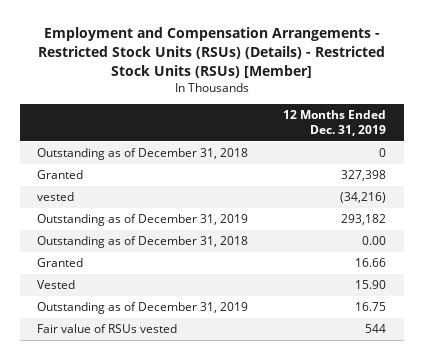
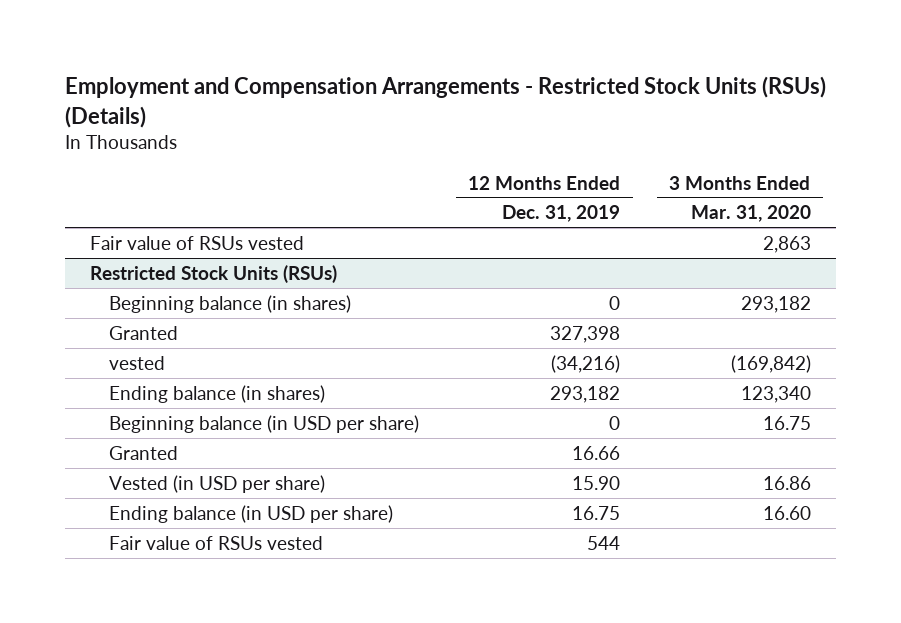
- Employment and Compensation Arrangements - Restricted Stock Units (RSUs) (Details) - Restricted Stock Units (RSUs) [Member]
+ Employment and Compensation Arrangements - Restricted Stock Units (RSUs) (Details)
- | 12 Months Ended Dec. 31, 2019
+ | 12 Months Ended Dec. 31, 2019 | 3 Months Ended Mar. 31, 2020
- Outstanding as of December 31, 2018 | 0
+ Fair value of RSUs vested | | 2,863
+ Restricted Stock Units (RSUs)
+ Beginning balance (in shares) | 0 | 293,182
- Outstanding as of December 31, 2019 | 293,182
- Outstanding as of December 31, 2018 | 0.00
+ Ending balance (in shares) | 293,182 | 123,340
+ Beginning balance (in USD per share) | 0 | 16.75
- Vested | 15.90
- Outstanding as of December 31, 2019 | 16.75
+ Vested (in USD per share) | 15.90 | 16.86
+ Ending balance (in USD per share) | 16.75 | 16.60

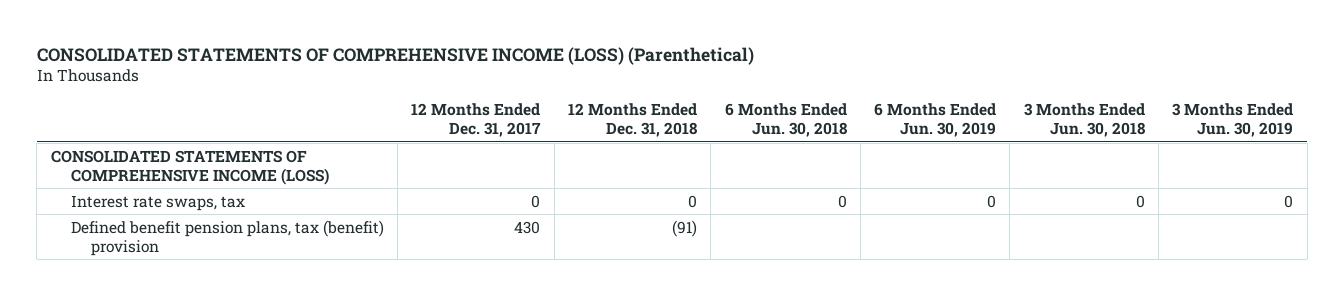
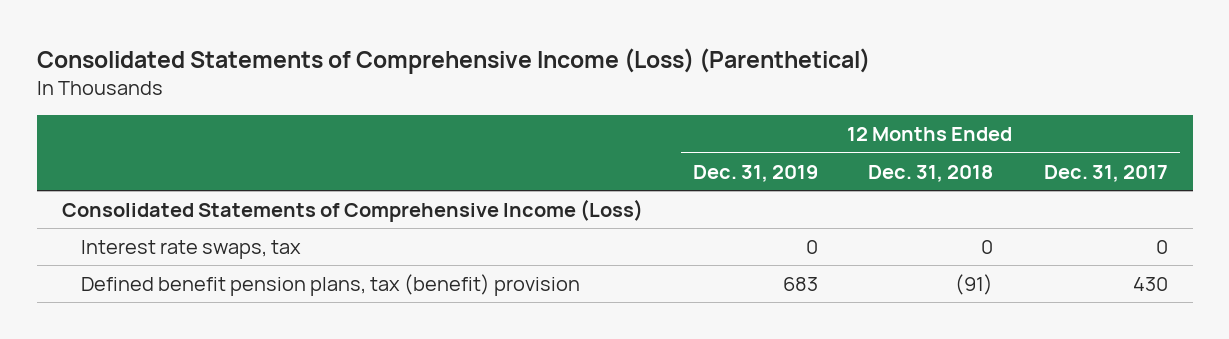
- CONSOLIDATED STATEMENTS OF COMPREHENSIVE INCOME (LOSS) (Parenthetical)
+ Consolidated Statements of Comprehensive Income (Loss) (Parenthetical)
- | 12 Months Ended Dec. 31, 2017 | 12 Months Ended Dec. 31, 2018 | 6 Months Ended Jun. 30, 2018 | 6 Months Ended Jun. 30, 2019 | 3 Months Ended Jun. 30, 2018 | 3 Months Ended Jun. 30, 2019
+ | 12 Months Ended Dec. 31, 2019 | 12 Months Ended Dec. 31, 2018 | 12 Months Ended Dec. 31, 2017
- CONSOLIDATED STATEMENTS OF COMPREHENSIVE INCOME (LOSS)
+ Consolidated Statements of Comprehensive Income (Loss)

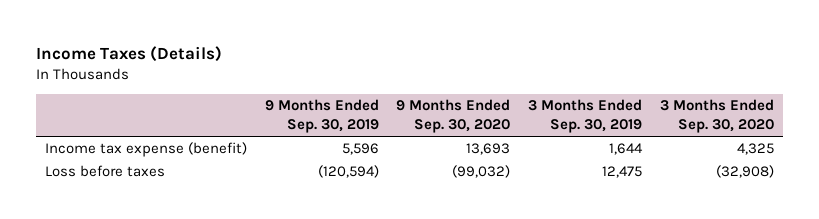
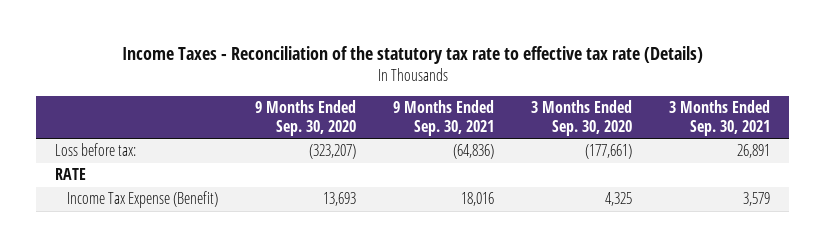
- Income Taxes (Details)
+ Income Taxes - Reconciliation of the statutory tax rate to effective tax rate (Details)
- | 9 Months Ended Sep. 30, 2019 | 9 Months Ended Sep. 30, 2020 | 3 Months Ended Sep. 30, 2019 | 3 Months Ended Sep. 30, 2020
+ | 9 Months Ended Sep. 30, 2020 | 9 Months Ended Sep. 30, 2021 | 3 Months Ended Sep. 30, 2020 | 3 Months Ended Sep. 30, 2021
- Income tax expense (benefit) | 5,596 | 13,693 | 1,644 | 4,325
- Loss before taxes | (120,594) | (99,032) | 12,475 | (32,908)
+ Loss before tax: | (323,207) | (64,836) | (177,661) | 26,891
+ RATE
+ Income Tax Expense (Benefit) | 13,693 | 18,016 | 4,325 | 3,579

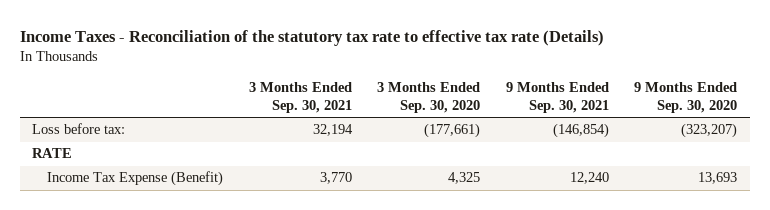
- | 9 Months Ended Sep. 30, 2020 | 9 Months Ended Sep. 30, 2021 | 3 Months Ended Sep. 30, 2020 | 3 Months Ended Sep. 30, 2021
+ | 3 Months Ended Sep. 30, 2021 | 3 Months Ended Sep. 30, 2020 | 9 Months Ended Sep. 30, 2021 | 9 Months Ended Sep. 30, 2020
- Loss before tax: | (323,207) | (64,836) | (177,661) | 26,891
+ Loss before tax: | 32,194 | (177,661) | (146,854) | (323,207)
- Income Tax Expense (Benefit) | 13,693 | 18,016 | 4,325 | 3,579
+ Income Tax Expense (Benefit) | 3,770 | 4,325 | 12,240 | 13,693

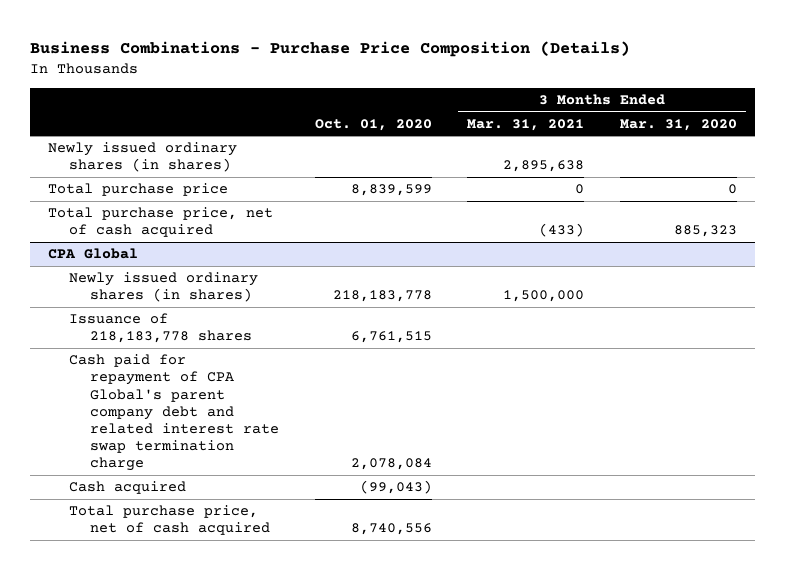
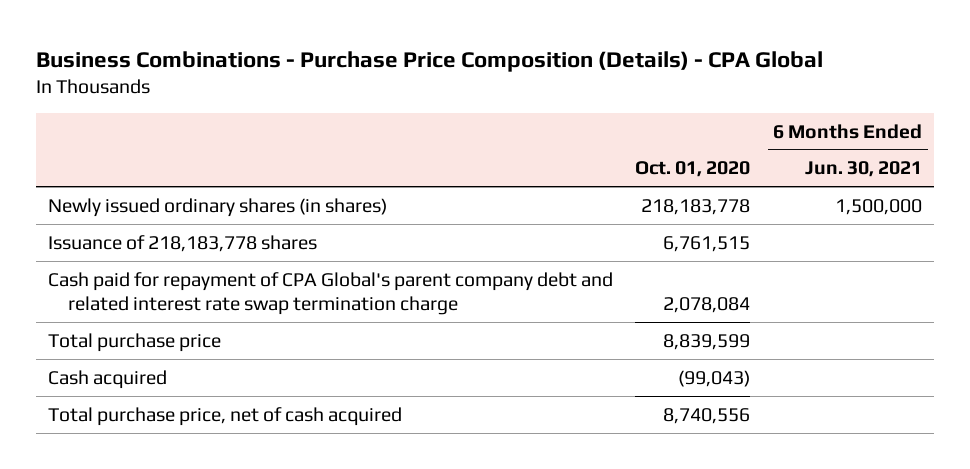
- Business Combinations - Purchase Price Composition (Details)
+ Business Combinations - Purchase Price Composition (Details) - CPA Global
- | Oct. 01, 2020 | 3 Months Ended Mar. 31, 2021 | 3 Months Ended Mar. 31, 2020
+ | Oct. 01, 2020 | 6 Months Ended Jun. 30, 2021
- Newly issued ordinary shares (in shares) | | 2,895,638 |
- Total purchase price, net of cash acquired | | (433) | 885,323
- CPA Global
moved down: Total purchase price | 8,839,599 |

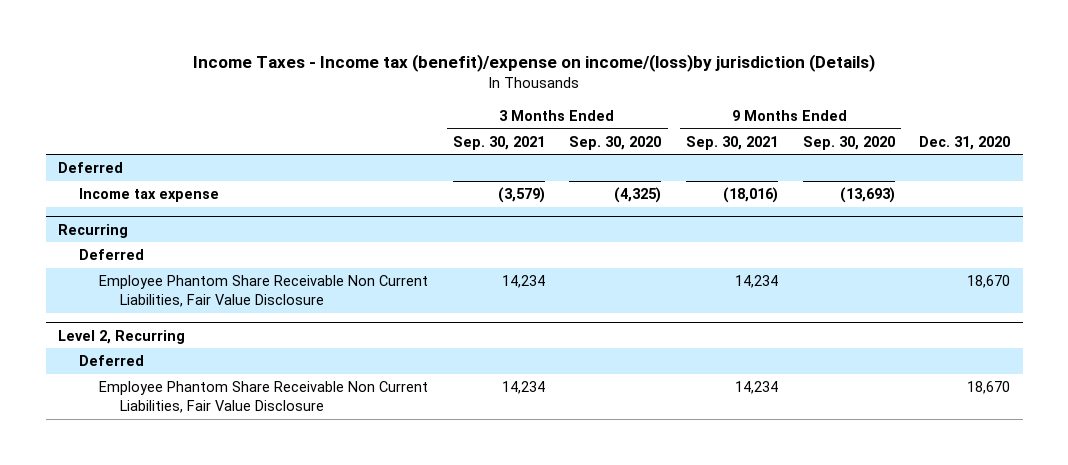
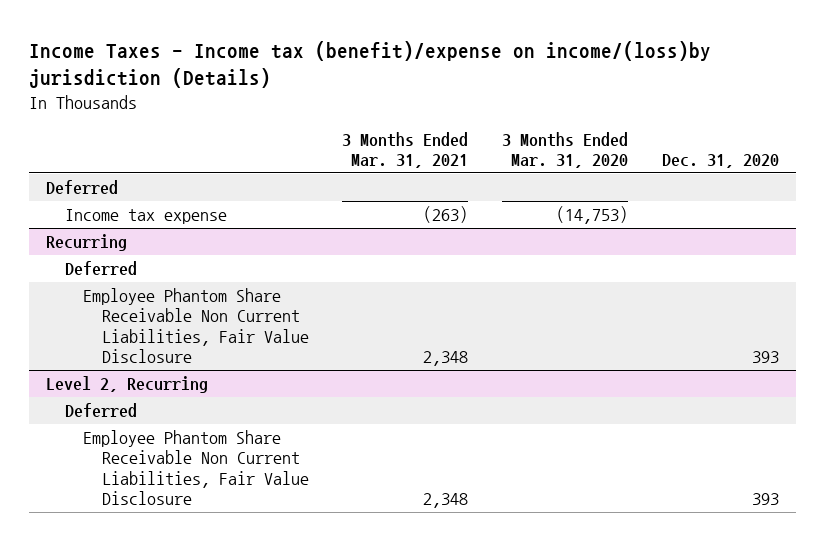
- | 3 Months Ended Sep. 30, 2021 | 3 Months Ended Sep. 30, 2020 | 9 Months Ended Sep. 30, 2021 | 9 Months Ended Sep. 30, 2020 | Dec. 31, 2020
+ | 3 Months Ended Mar. 31, 2021 | 3 Months Ended Mar. 31, 2020 | Dec. 31, 2020
@ Recurring
- Employee Phantom Share Receivable Non Current Liabilities, Fair Value Disclosure | 14,234 | | 14,234 | | 18,670
+ Employee Phantom Share Receivable Non Current Liabilities, Fair Value Disclosure | 2,348 | | 393
@ Level 2, Recurring
- Employee Phantom Share Receivable Non Current Liabilities, Fair Value Disclosure | 14,234 | | 14,234 | | 18,670
+ Employee Phantom Share Receivable Non Current Liabilities, Fair Value Disclosure | 2,348 | | 393

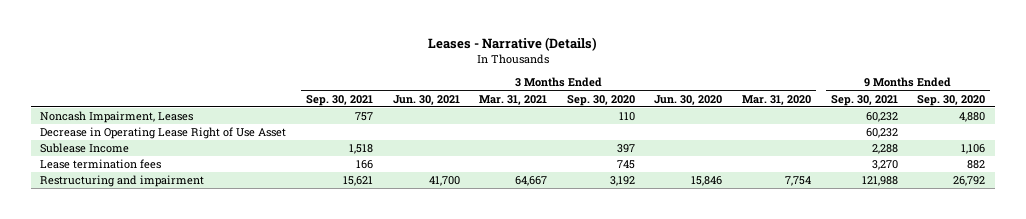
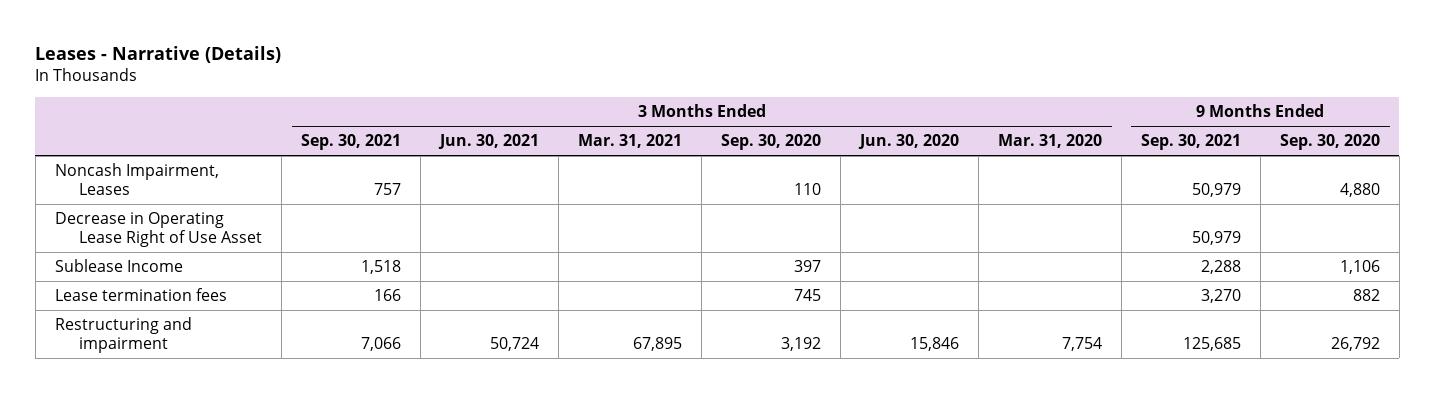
- Noncash Impairment, Leases | 757 | | | 110 | | | 60,232 | 4,880
- Decrease in Operating Lease Right of Use Asset | | | | | | | 60,232 |
+ Noncash Impairment, Leases | 757 | | | 110 | | | 50,979 | 4,880
+ Decrease in Operating Lease Right of Use Asset | | | | | | | 50,979 |
- Restructuring and impairment | 15,621 | 41,700 | 64,667 | 3,192 | 15,846 | 7,754 | 121,988 | 26,792
+ Restructuring and impairment | 7,066 | 50,724 | 67,895 | 3,192 | 15,846 | 7,754 | 125,685 | 26,792

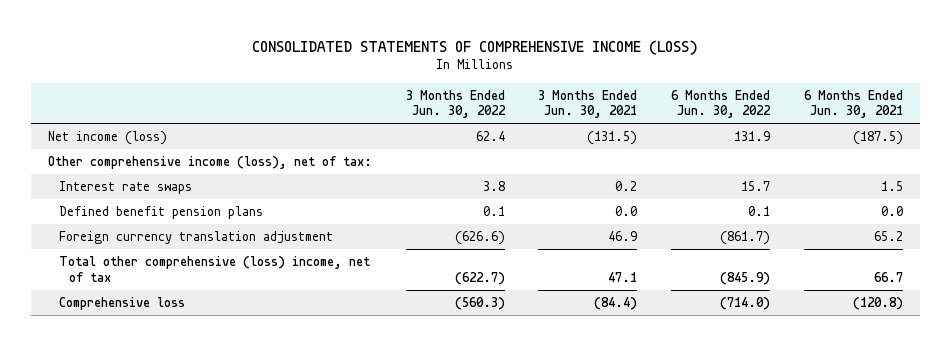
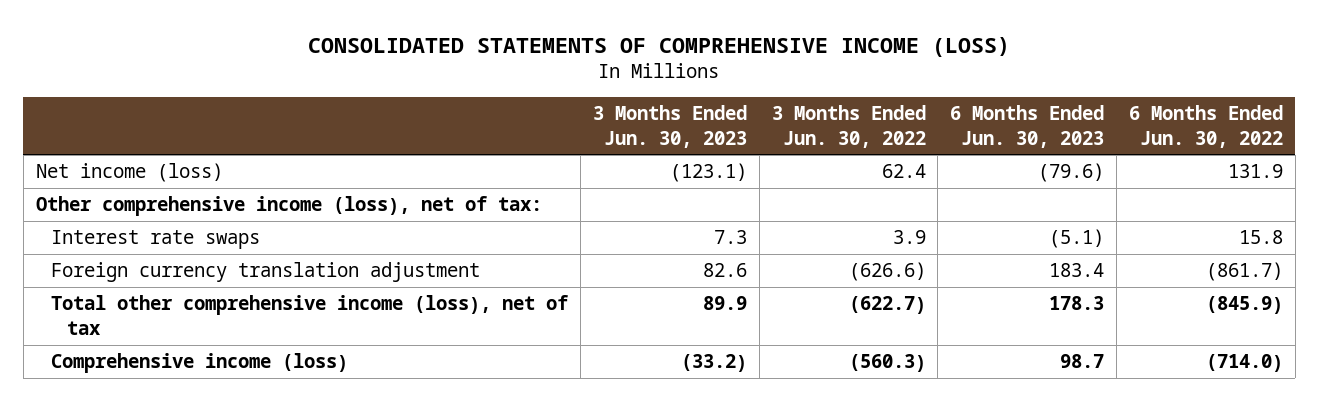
- | 3 Months Ended Jun. 30, 2022 | 3 Months Ended Jun. 30, 2021 | 6 Months Ended Jun. 30, 2022 | 6 Months Ended Jun. 30, 2021
+ | 3 Months Ended Jun. 30, 2023 | 3 Months Ended Jun. 30, 2022 | 6 Months Ended Jun. 30, 2023 | 6 Months Ended Jun. 30, 2022
- Interest rate swaps | 3.8 | 0.2 | 15.7 | 1.5
- Defined benefit pension plans | 0.1 | 0.0 | 0.1 | 0.0
+ Interest rate swaps | 7.3 | 3.9 | (5.1) | 15.8
- Total other comprehensive (loss) income, net of tax | (622.7) | 47.1 | (845.9) | 66.7
- Comprehensive loss | (560.3) | (84.4) | (714.0) | (120.8)
+ Total other comprehensive income (loss), net of tax | 89.9 | (622.7) | 178.3 | (845.9)
+ Comprehensive income (loss) | (33.2) | (560.3) | 98.7 | (714.0)

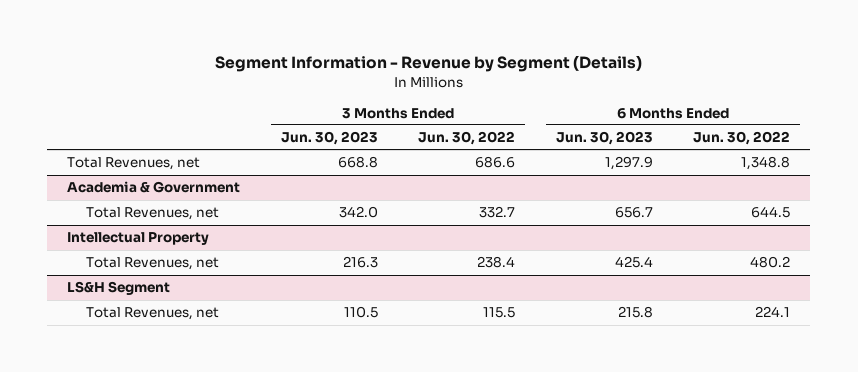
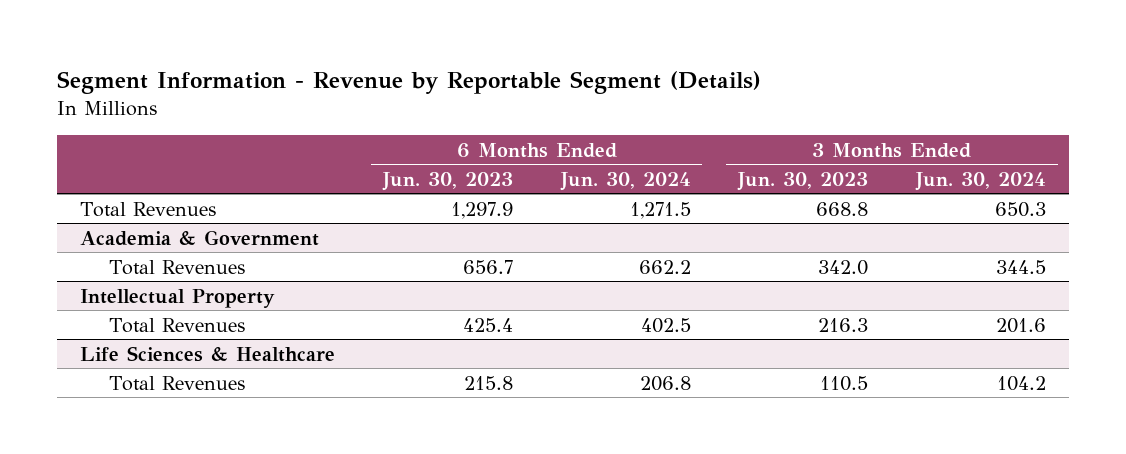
- Segment Information - Revenue by Segment (Details)
+ Segment Information - Revenue by Reportable Segment (Details)
- | 3 Months Ended Jun. 30, 2023 | 3 Months Ended Jun. 30, 2022 | 6 Months Ended Jun. 30, 2023 | 6 Months Ended Jun. 30, 2022
+ | 6 Months Ended Jun. 30, 2023 | 6 Months Ended Jun. 30, 2024 | 3 Months Ended Jun. 30, 2023 | 3 Months Ended Jun. 30, 2024
- Total Revenues, net | 668.8 | 686.6 | 1,297.9 | 1,348.8
+ Total Revenues | 1,297.9 | 1,271.5 | 668.8 | 650.3
@ Academia & Government
- Total Revenues, net | 342.0 | 332.7 | 656.7 | 644.5
+ Total Revenues | 656.7 | 662.2 | 342.0 | 344.5
@ Intellectual Property
- Total Revenues, net | 216.3 | 238.4 | 425.4 | 480.2
- LS&H Segment
- Total Revenues, net | 110.5 | 115.5 | 215.8 | 224.1
@ Intellectual Property
+ Total Revenues | 425.4 | 402.5 | 216.3 | 201.6
+ Life Sciences & Healthcare
+ Total Revenues | 215.8 | 206.8 | 110.5 | 104.2

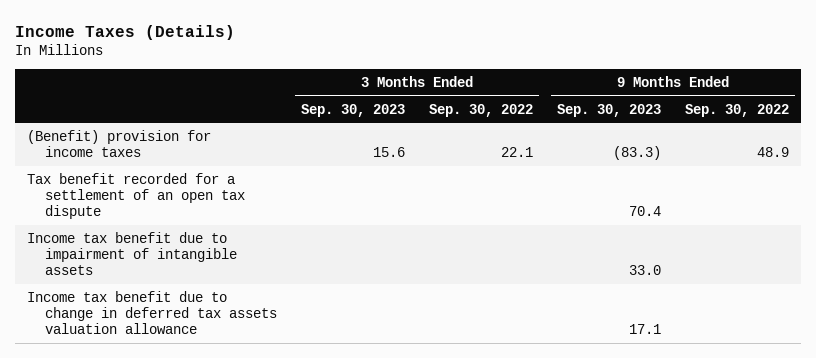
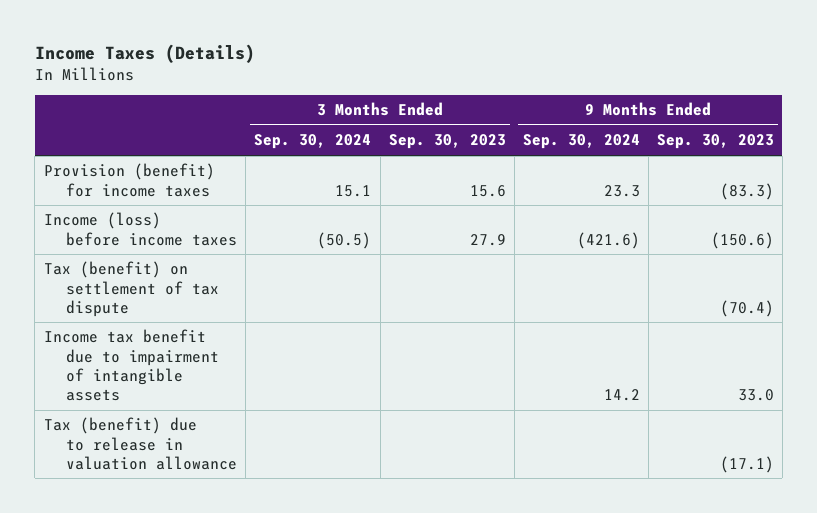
- | 3 Months Ended Sep. 30, 2023 | 3 Months Ended Sep. 30, 2022 | 9 Months Ended Sep. 30, 2023 | 9 Months Ended Sep. 30, 2022
+ | 3 Months Ended Sep. 30, 2024 | 3 Months Ended Sep. 30, 2023 | 9 Months Ended Sep. 30, 2024 | 9 Months Ended Sep. 30, 2023
- (Benefit) provision for income taxes | 15.6 | 22.1 | (83.3) | 48.9
- Tax benefit recorded for a settlement of an open tax dispute | | | 70.4 |
+ Provision (benefit) for income taxes | 15.1 | 15.6 | 23.3 | (83.3)
+ Income (loss) before income taxes | (50.5) | 27.9 | (421.6) | (150.6)
+ Tax (benefit) on settlement of tax dispute | | | | (70.4)
- Income tax benefit due to change in deferred tax assets valuation allowance | | | 17.1 |
+ Tax (benefit) due to release in valuation allowance | | | | (17.1)

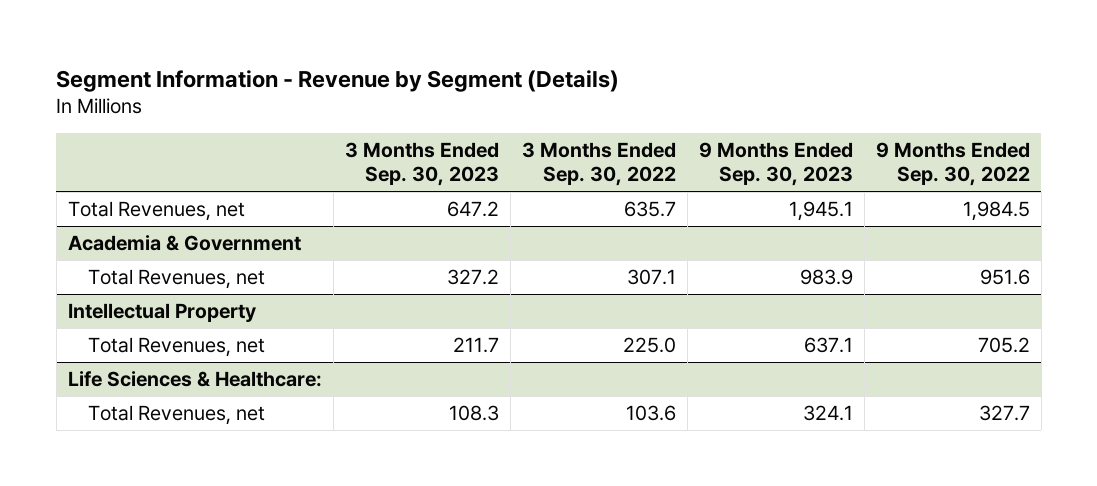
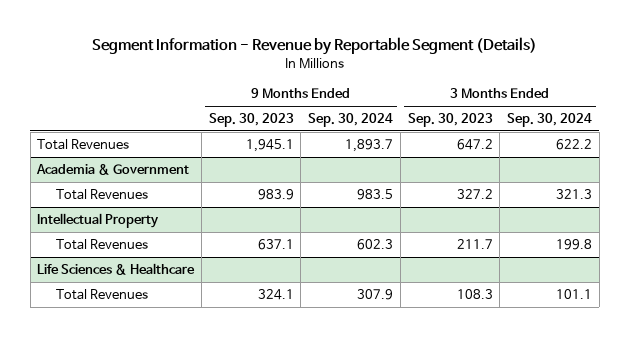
- Segment Information - Revenue by Segment (Details)
+ Segment Information - Revenue by Reportable Segment (Details)
- | 3 Months Ended Sep. 30, 2023 | 3 Months Ended Sep. 30, 2022 | 9 Months Ended Sep. 30, 2023 | 9 Months Ended Sep. 30, 2022
+ | 9 Months Ended Sep. 30, 2023 | 9 Months Ended Sep. 30, 2024 | 3 Months Ended Sep. 30, 2023 | 3 Months Ended Sep. 30, 2024
- Total Revenues, net | 647.2 | 635.7 | 1,945.1 | 1,984.5
+ Total Revenues | 1,945.1 | 1,893.7 | 647.2 | 622.2
@ Academia & Government
- Total Revenues, net | 327.2 | 307.1 | 983.9 | 951.6
+ Total Revenues | 983.9 | 983.5 | 327.2 | 321.3
@ Intellectual Property
- Total Revenues, net | 211.7 | 225.0 | 637.1 | 705.2
- Life Sciences & Healthcare:
- Total Revenues, net | 108.3 | 103.6 | 324.1 | 327.7
@ Intellectual Property
+ Total Revenues | 637.1 | 602.3 | 211.7 | 199.8
+ Life Sciences & Healthcare
+ Total Revenues | 324.1 | 307.9 | 108.3 | 101.1

